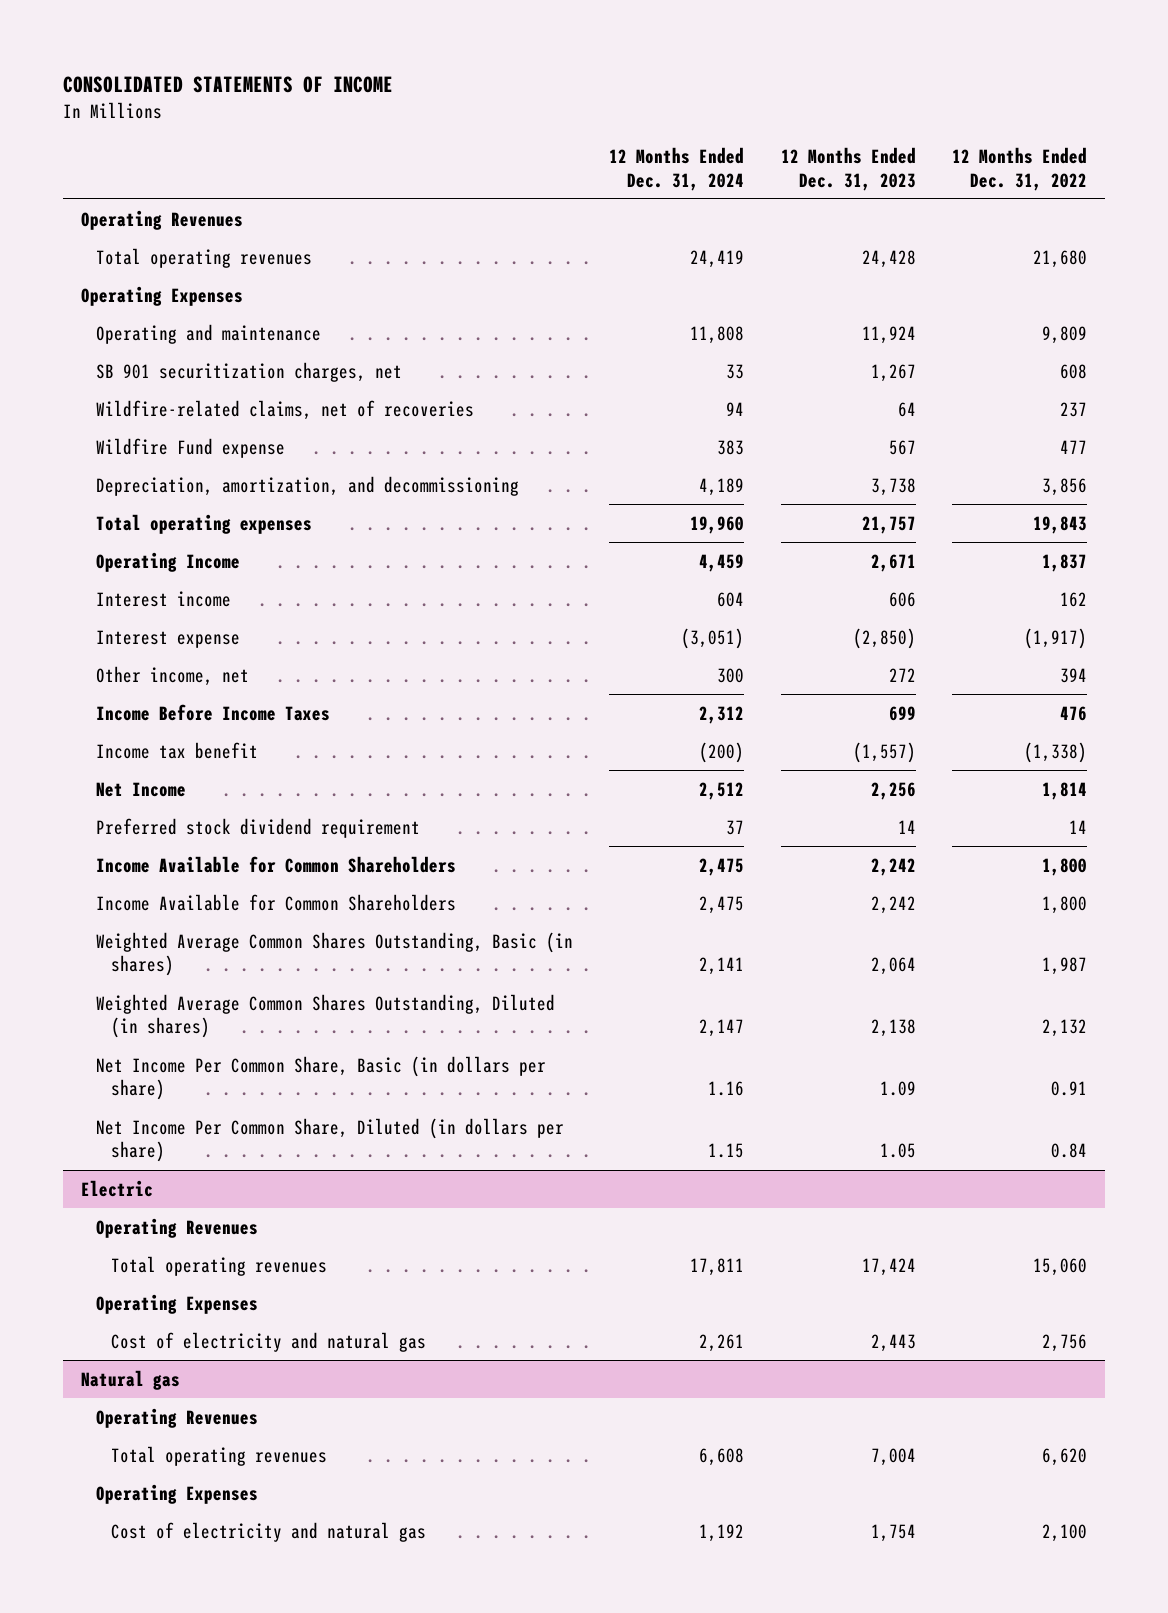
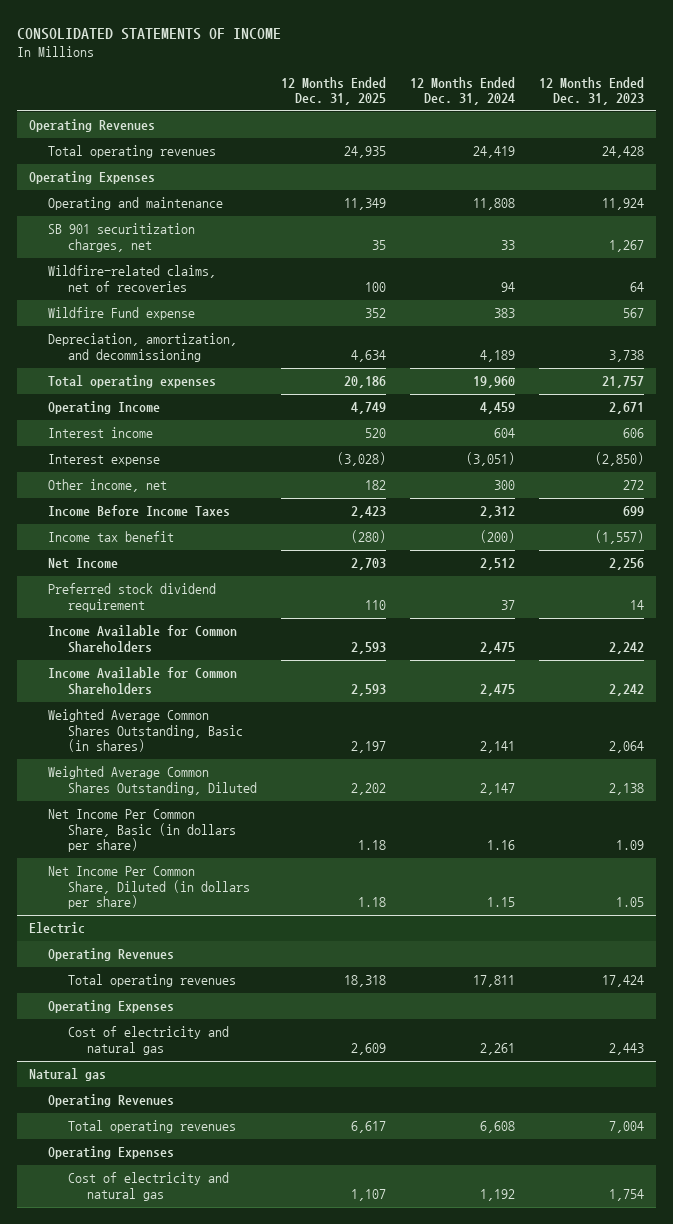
- | 12 Months Ended Dec. 31, 2024 | 12 Months Ended Dec. 31, 2023 | 12 Months Ended Dec. 31, 2022
+ | 12 Months Ended Dec. 31, 2025 | 12 Months Ended Dec. 31, 2024 | 12 Months Ended Dec. 31, 2023
- Weighted Average Common Shares Outstanding, Diluted (in shares) | 2,147 | 2,138 | 2,132
+ Weighted Average Common Shares Outstanding, Diluted | 2,202 | 2,147 | 2,138

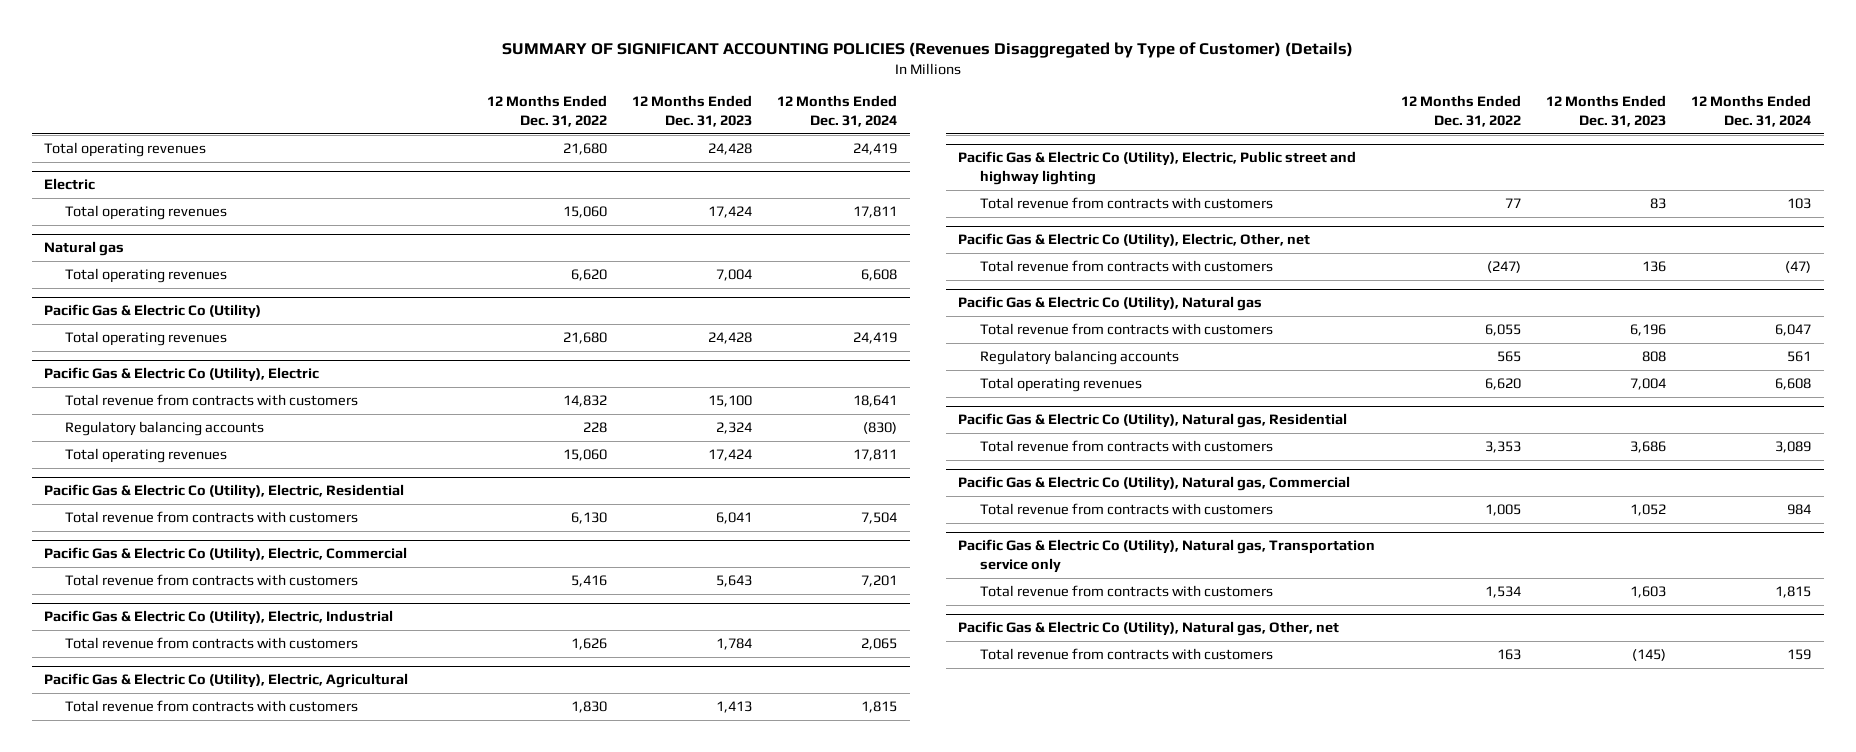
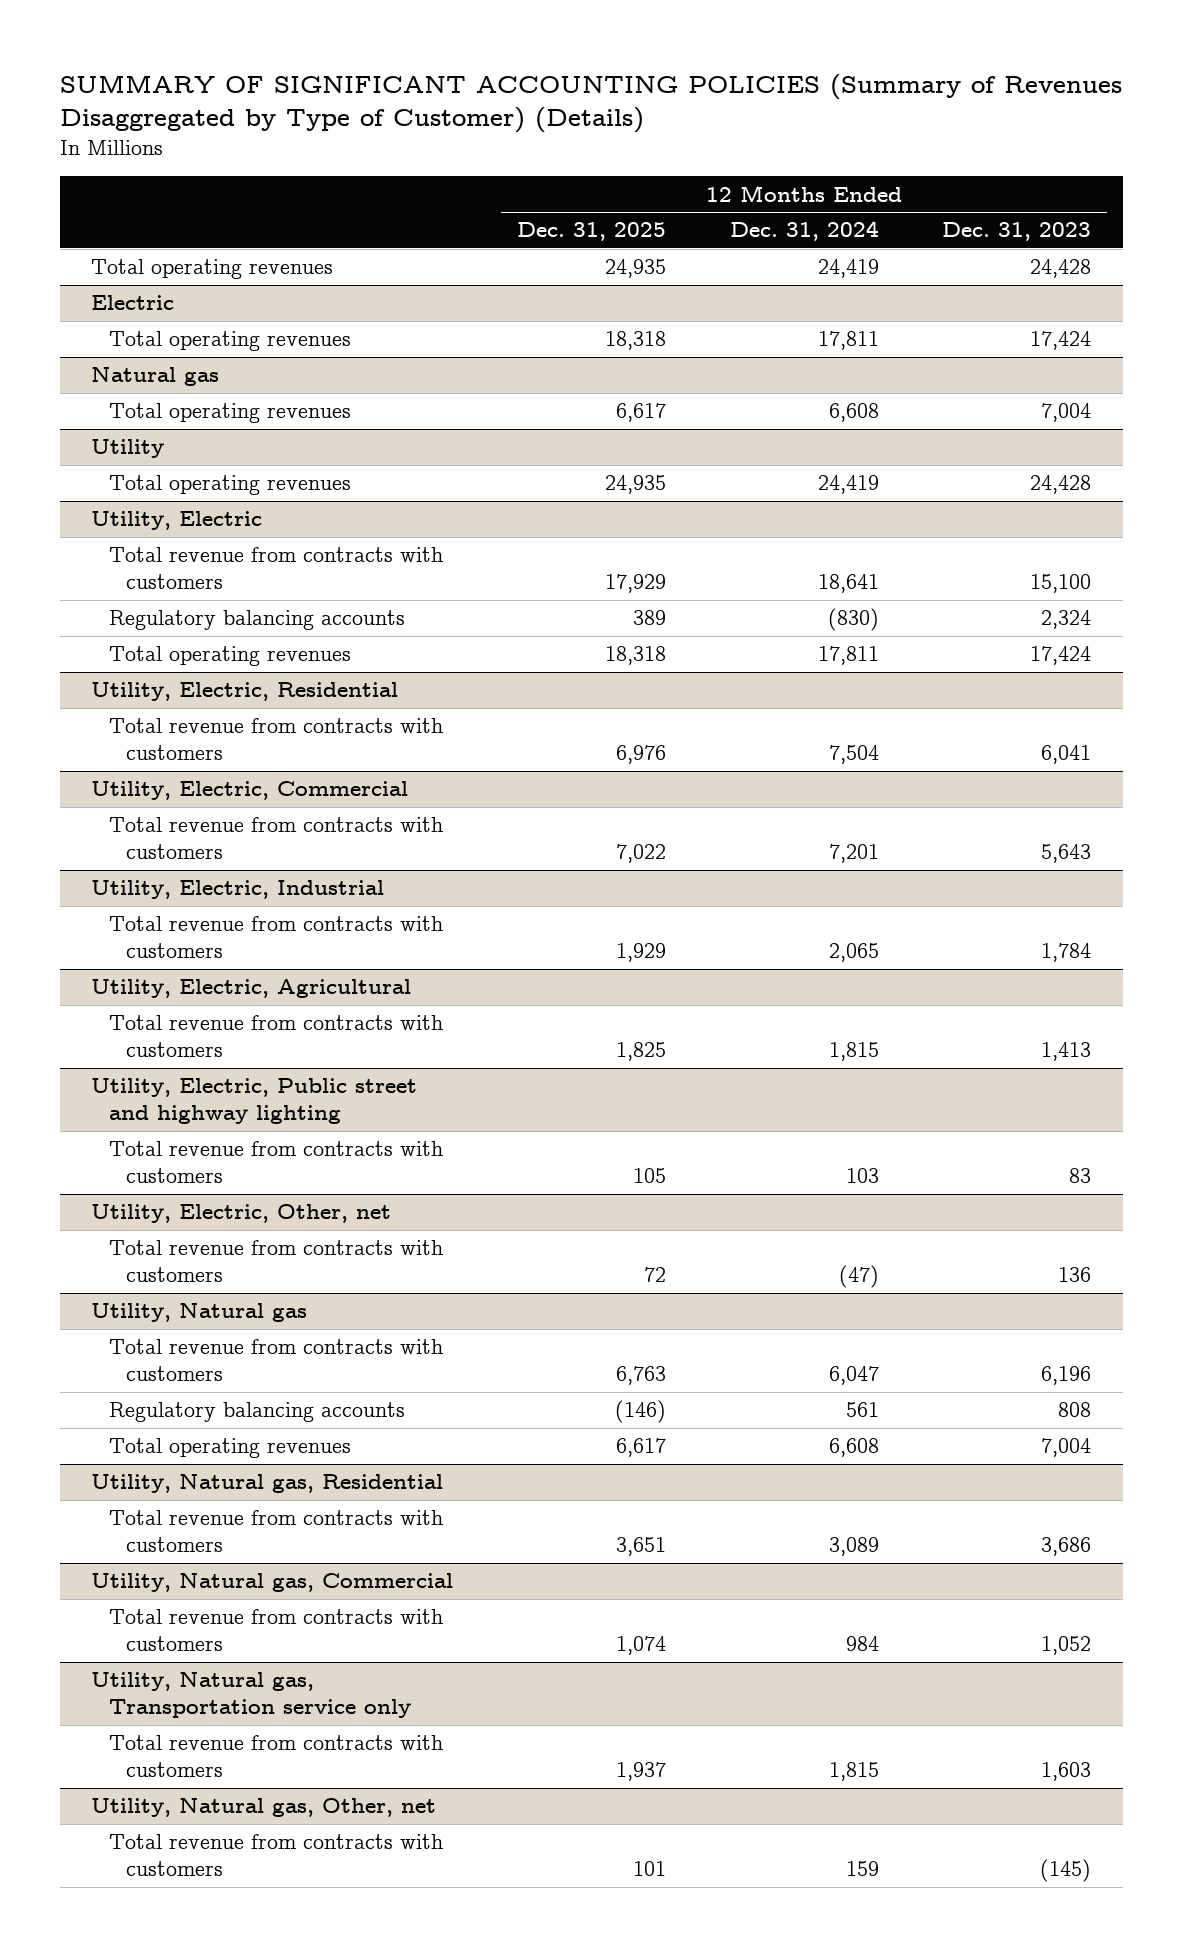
- SUMMARY OF SIGNIFICANT ACCOUNTING POLICIES (Revenues Disaggregated by Type of Customer) (Details)
+ SUMMARY OF SIGNIFICANT ACCOUNTING POLICIES (Summary of Revenues Disaggregated by Type of Customer) (Details)
- | 12 Months Ended Dec. 31, 2022 | 12 Months Ended Dec. 31, 2023 | 12 Months Ended Dec. 31, 2024
+ | 12 Months Ended Dec. 31, 2025 | 12 Months Ended Dec. 31, 2024 | 12 Months Ended Dec. 31, 2023
- Pacific Gas & Electric Co (Utility)
+ Utility
- Pacific Gas & Electric Co (Utility), Electric
+ Utility, Electric
- Pacific Gas & Electric Co (Utility), Electric, Residential
+ Utility, Electric, Residential
- Pacific Gas & Electric Co (Utility), Electric, Commercial
+ Utility, Electric, Commercial
- Pacific Gas & Electric Co (Utility), Electric, Industrial
+ Utility, Electric, Industrial
- Pacific Gas & Electric Co (Utility), Electric, Agricultural
+ Utility, Electric, Agricultural
- Pacific Gas & Electric Co (Utility), Electric, Public street and highway lighting
+ Utility, Electric, Public street and highway lighting
- Pacific Gas & Electric Co (Utility), Electric, Other, net
+ Utility, Electric, Other, net
- Pacific Gas & Electric Co (Utility), Natural gas
+ Utility, Natural gas
- Pacific Gas & Electric Co (Utility), Natural gas, Residential
+ Utility, Natural gas, Residential
- Pacific Gas & Electric Co (Utility), Natural gas, Commercial
+ Utility, Natural gas, Commercial
- Pacific Gas & Electric Co (Utility), Natural gas, Transportation service only
+ Utility, Natural gas, Transportation service only
- Pacific Gas & Electric Co (Utility), Natural gas, Other, net
+ Utility, Natural gas, Other, net

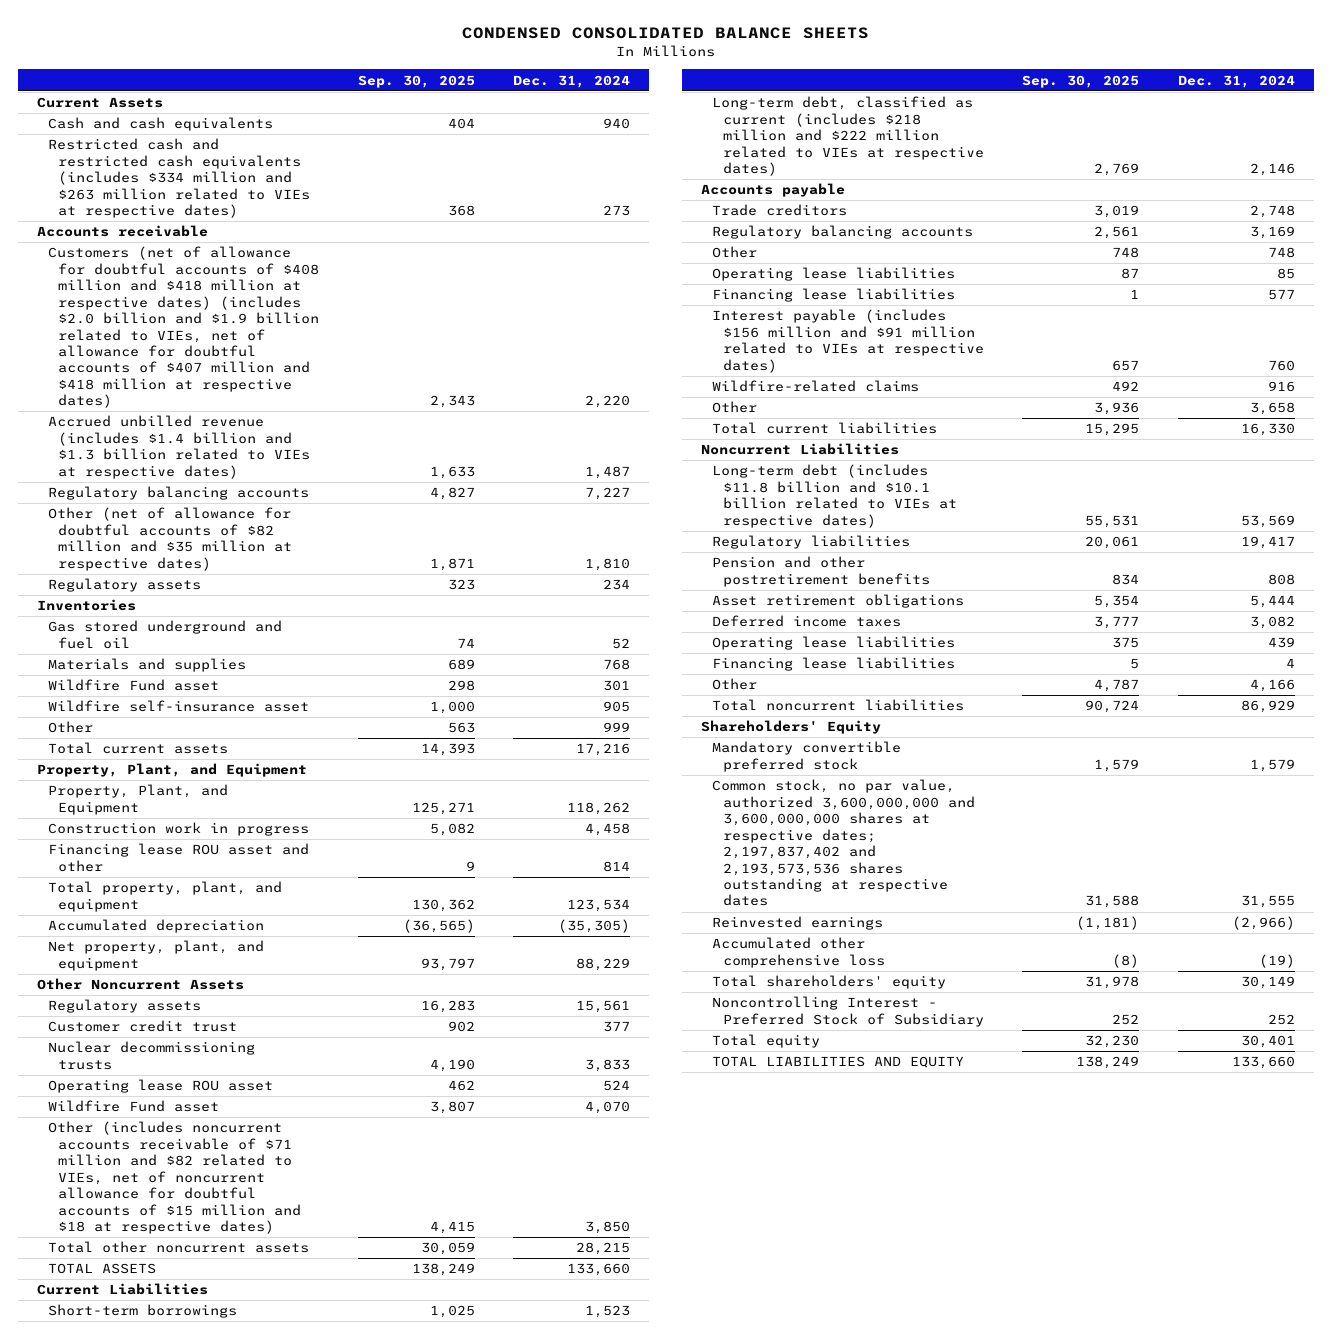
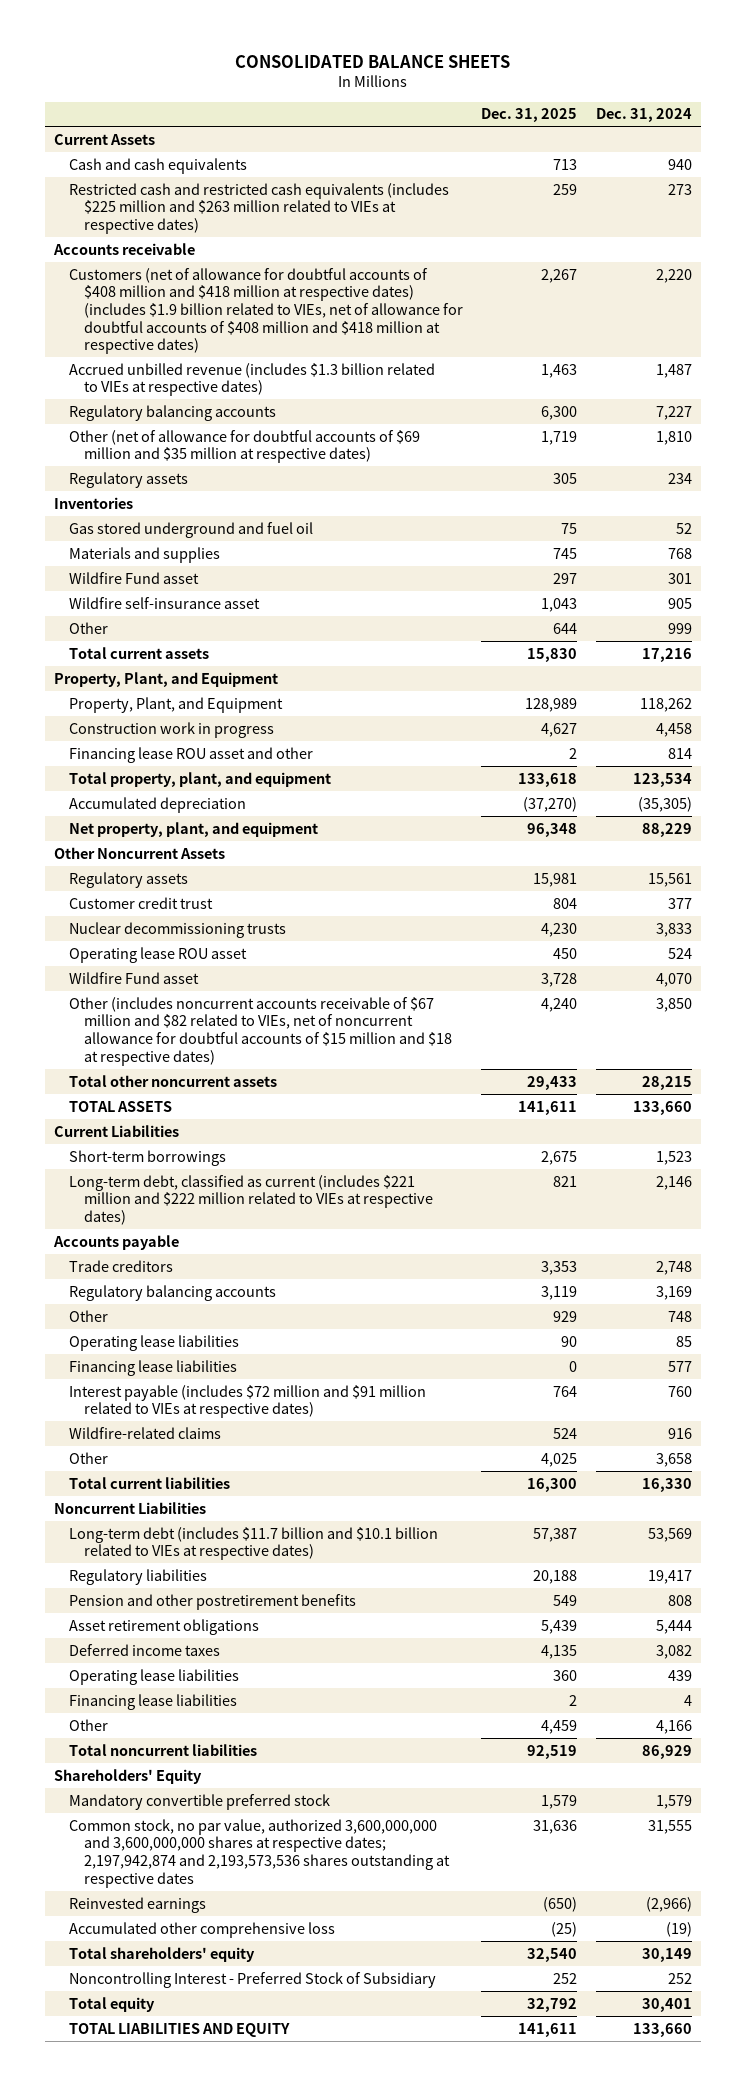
- CONDENSED CONSOLIDATED BALANCE SHEETS
+ CONSOLIDATED BALANCE SHEETS
- | Sep. 30, 2025 | Dec. 31, 2024
+ | Dec. 31, 2025 | Dec. 31, 2024
- Restricted cash and restricted cash equivalents (includes $334 million and $263 million related to VIEs at respective dates) | 368 | 273
+ Restricted cash and restricted cash equivalents (includes $225 million and $263 million related to VIEs at respective dates) | 259 | 273
- Customers (net of allowance for doubtful accounts of $408 million and $418 million at respective dates) (includes $2.0 billion and $1.9 billion related to VIEs, net of allowance for doubtful accounts of $407 million and $418 million at respective dates) | 2,343 | 2,220
- Accrued unbilled revenue (includes $1.4 billion and $1.3 billion related to VIEs at respective dates) | 1,633 | 1,487
+ Customers (net of allowance for doubtful accounts of $408 million and $418 million at respective dates) (includes $1.9 billion related to VIEs, net of allowance for doubtful accounts of $408 million and $418 million at respective dates) | 2,267 | 2,220
+ Accrued unbilled revenue (includes $1.3 billion related to VIEs at respective dates) | 1,463 | 1,487
- Other (net of allowance for doubtful accounts of $82 million and $35 million at respective dates) | 1,871 | 1,810
+ Other (net of allowance for doubtful accounts of $69 million and $35 million at respective dates) | 1,719 | 1,810
- Other (includes noncurrent accounts receivable of $71 million and $82 related to VIEs, net of noncurrent allowance for doubtful accounts of $15 million and $18 at respective dates) | 4,415 | 3,850
+ Other (includes noncurrent accounts receivable of $67 million and $82 related to VIEs, net of noncurrent allowance for doubtful accounts of $15 million and $18 at respective dates) | 4,240 | 3,850
- Long-term debt, classified as current (includes $218 million and $222 million related to VIEs at respective dates) | 2,769 | 2,146
+ Long-term debt, classified as current (includes $221 million and $222 million related to VIEs at respective dates) | 821 | 2,146
- Interest payable (includes $156 million and $91 million related to VIEs at respective dates) | 657 | 760
+ Interest payable (includes $72 million and $91 million related to VIEs at respective dates) | 764 | 760
- Long-term debt (includes $11.8 billion and $10.1 billion related to VIEs at respective dates) | 55,531 | 53,569
+ Long-term debt (includes $11.7 billion and $10.1 billion related to VIEs at respective dates) | 57,387 | 53,569
- Common stock, no par value, authorized 3,600,000,000 and 3,600,000,000 shares at respective dates; 2,197,837,402 and 2,193,573,536 shares outstanding at respective dates | 31,588 | 31,555
+ Common stock, no par value, authorized 3,600,000,000 and 3,600,000,000 shares at respective dates; 2,197,942,874 and 2,193,573,536 shares outstanding at respective dates | 31,636 | 31,555

